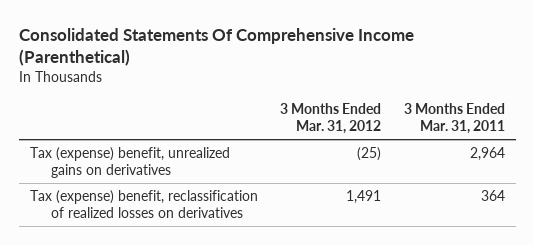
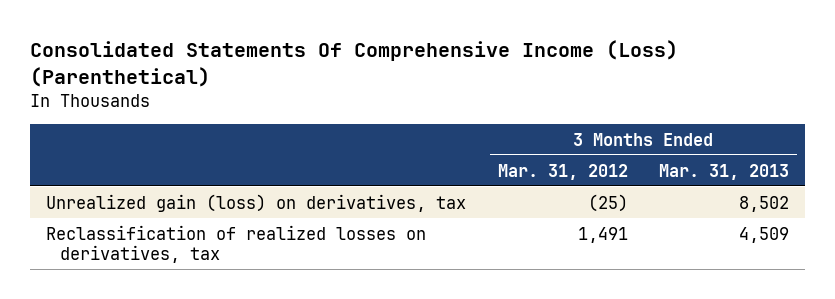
- Consolidated Statements Of Comprehensive Income (Parenthetical)
+ Consolidated Statements Of Comprehensive Income (Loss) (Parenthetical)
- | 3 Months Ended Mar. 31, 2012 | 3 Months Ended Mar. 31, 2011
+ | 3 Months Ended Mar. 31, 2012 | 3 Months Ended Mar. 31, 2013
- Tax (expense) benefit, unrealized gains on derivatives | (25) | 2,964
- Tax (expense) benefit, reclassification of realized losses on derivatives | 1,491 | 364
+ Unrealized gain (loss) on derivatives, tax | (25) | 8,502
+ Reclassification of realized losses on derivatives, tax | 1,491 | 4,509

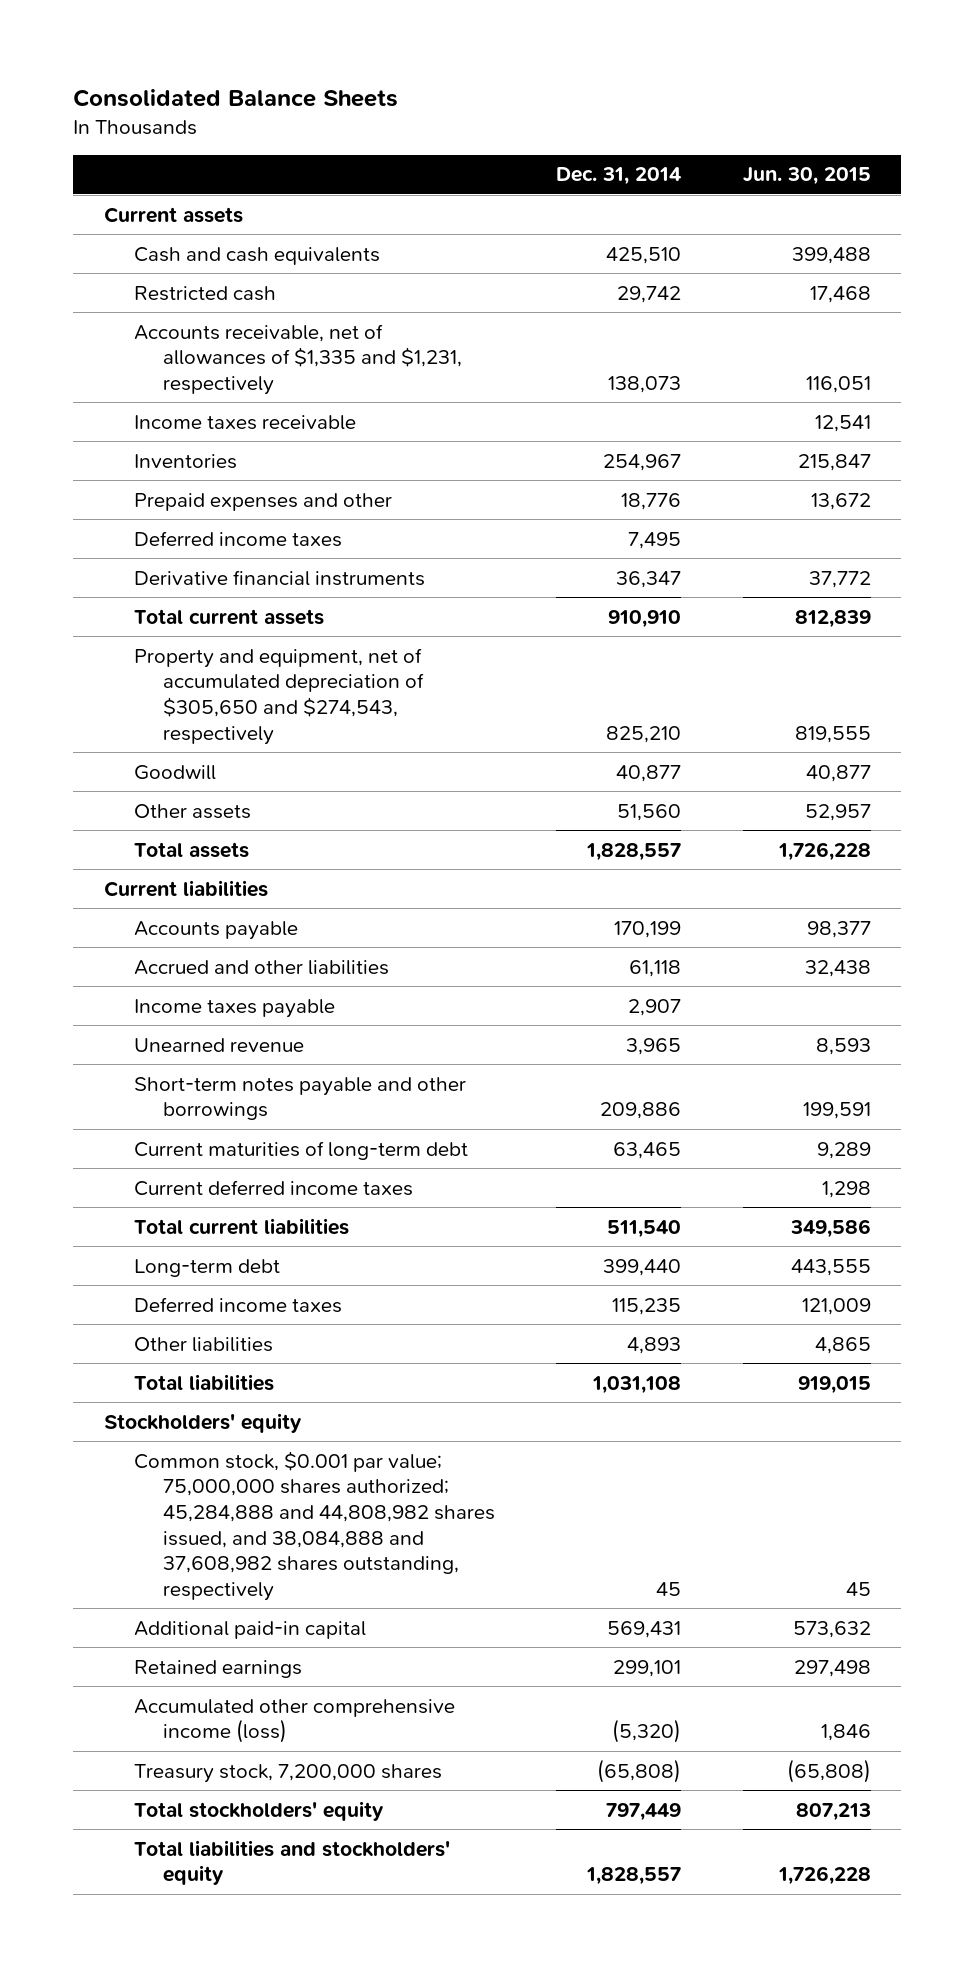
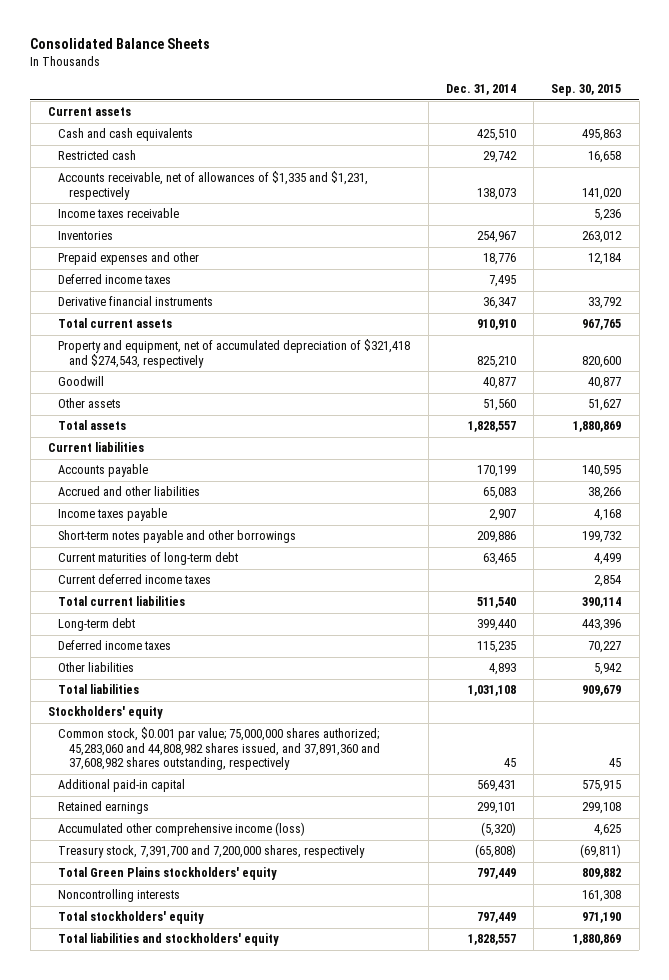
- | Dec. 31, 2014 | Jun. 30, 2015
+ | Dec. 31, 2014 | Sep. 30, 2015
- Property and equipment, net of accumulated depreciation of $305,650 and $274,543, respectively | 825,210 | 819,555
+ Property and equipment, net of accumulated depreciation of $321,418 and $274,543, respectively | 825,210 | 820,600
- Accrued and other liabilities | 61,118 | 32,438
+ Accrued and other liabilities | 65,083 | 38,266
- Unearned revenue | 3,965 | 8,593
- Common stock, $0.001 par value; 75,000,000 shares authorized; 45,284,888 and 44,808,982 shares issued, and 38,084,888 and 37,608,982 shares outstanding, respectively | 45 | 45
+ Common stock, $0.001 par value; 75,000,000 shares authorized; 45,283,060 and 44,808,982 shares issued, and 37,891,360 and 37,608,982 shares outstanding, respectively | 45 | 45
- Treasury stock, 7,200,000 shares | (65,808) | (65,808)
+ Treasury stock, 7,391,700 and 7,200,000 shares, respectively | (65,808) | (69,811)
+ Total Green Plains stockholders' equity | 797,449 | 809,882
+ Noncontrolling interests | | 161,308

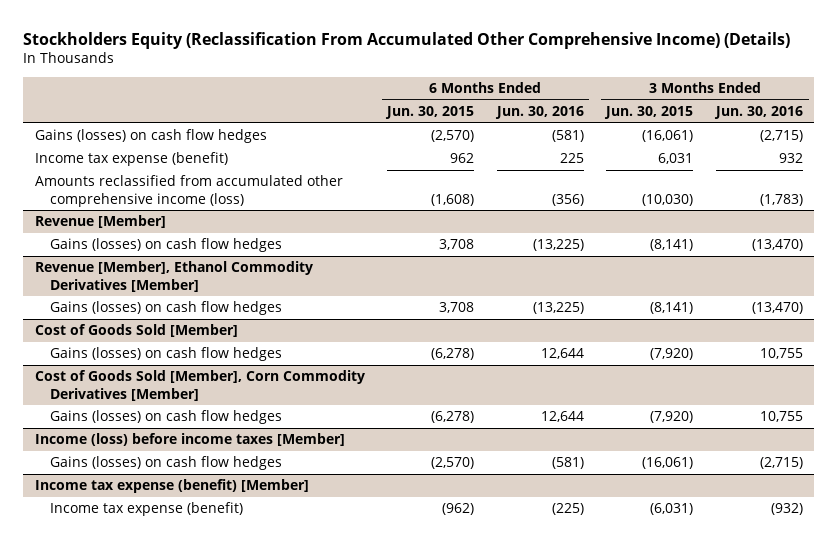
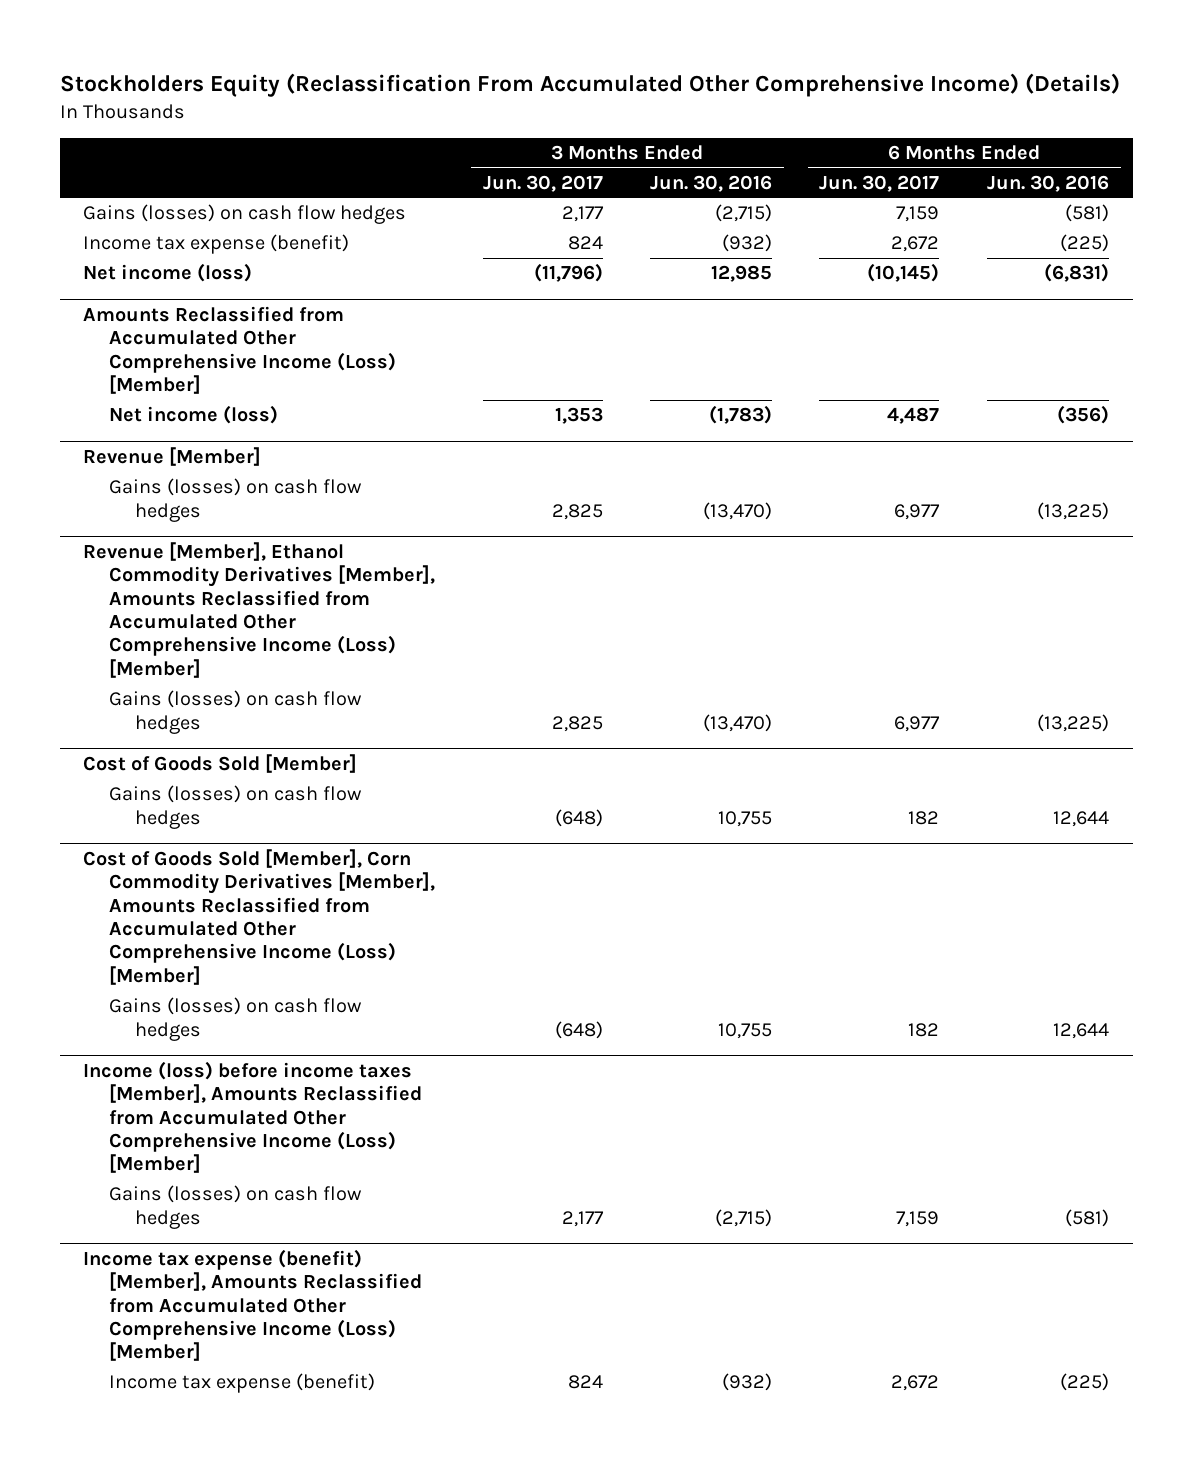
- | 6 Months Ended Jun. 30, 2015 | 6 Months Ended Jun. 30, 2016 | 3 Months Ended Jun. 30, 2015 | 3 Months Ended Jun. 30, 2016
+ | 3 Months Ended Jun. 30, 2017 | 3 Months Ended Jun. 30, 2016 | 6 Months Ended Jun. 30, 2017 | 6 Months Ended Jun. 30, 2016
- Income tax expense (benefit) | 962 | 225 | 6,031 | 932
- Amounts reclassified from accumulated other comprehensive income (loss) | (1,608) | (356) | (10,030) | (1,783)
+ Income tax expense (benefit) | 824 | (932) | 2,672 | (225)
+ Net income (loss) | (11,796) | 12,985 | (10,145) | (6,831)
+ Amounts Reclassified from Accumulated Other Comprehensive Income (Loss) [Member]
+ Net income (loss) | 1,353 | (1,783) | 4,487 | (356)
- Revenue [Member], Ethanol Commodity Derivatives [Member]
+ Revenue [Member], Ethanol Commodity Derivatives [Member], Amounts Reclassified from Accumulated Other Comprehensive Income (Loss) [Member]
- Cost of Goods Sold [Member], Corn Commodity Derivatives [Member]
+ Cost of Goods Sold [Member], Corn Commodity Derivatives [Member], Amounts Reclassified from Accumulated Other Comprehensive Income (Loss) [Member]
- Income (loss) before income taxes [Member]
+ Income (loss) before income taxes [Member], Amounts Reclassified from Accumulated Other Comprehensive Income (Loss) [Member]
- Income tax expense (benefit) [Member]
+ Income tax expense (benefit) [Member], Amounts Reclassified from Accumulated Other Comprehensive Income (Loss) [Member]

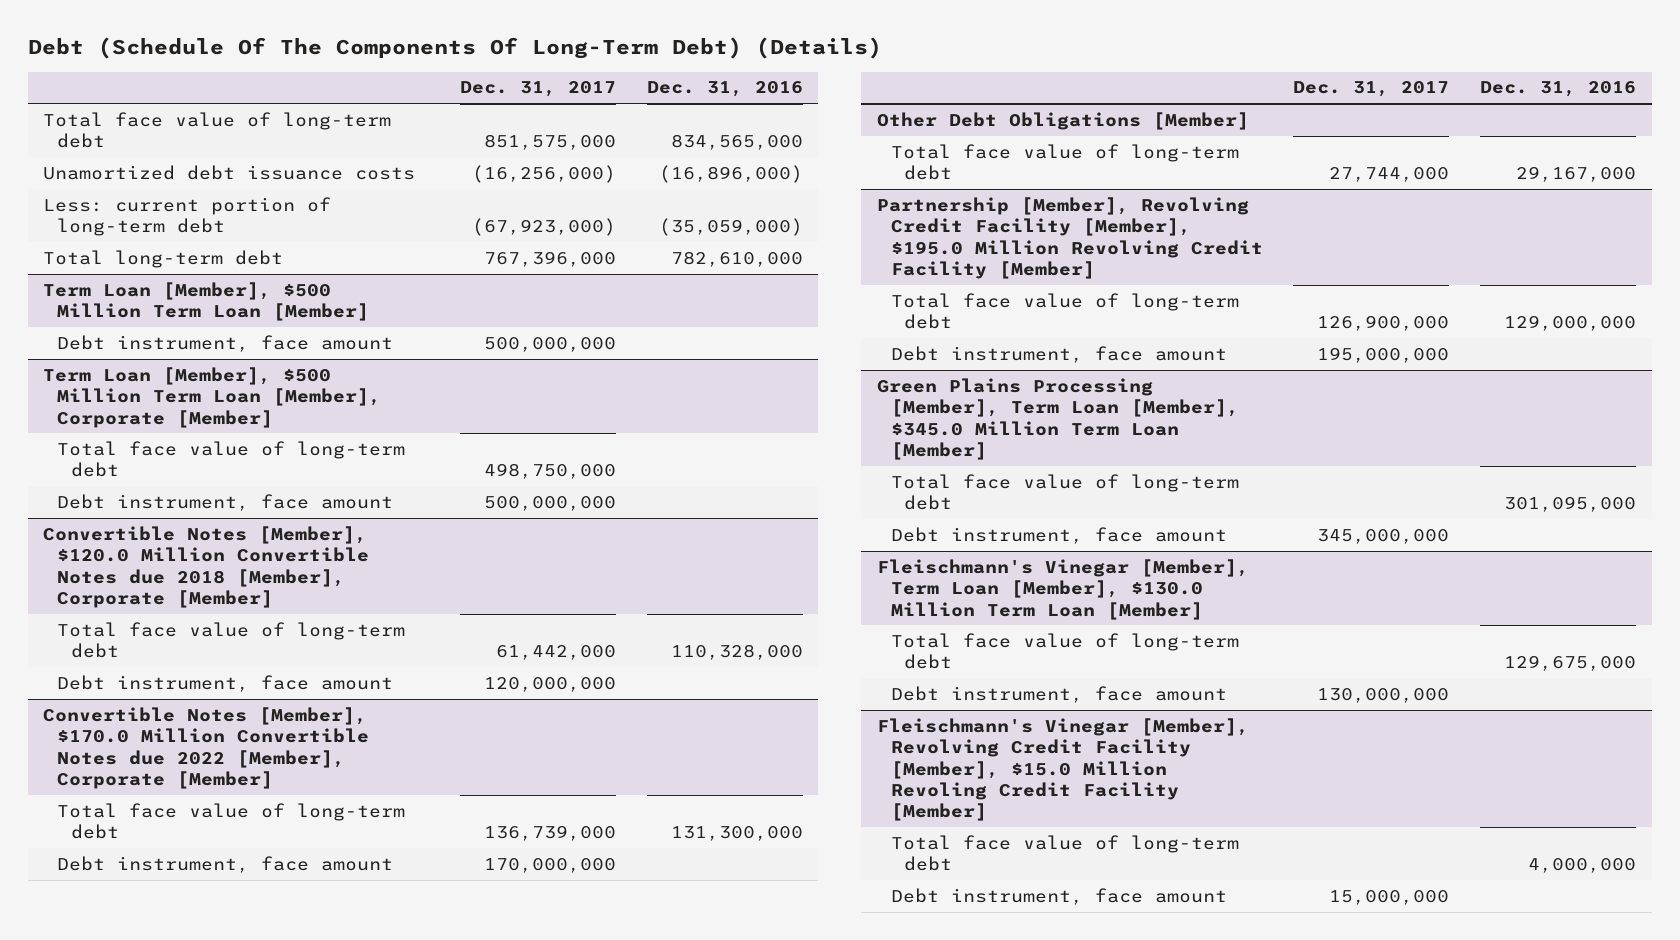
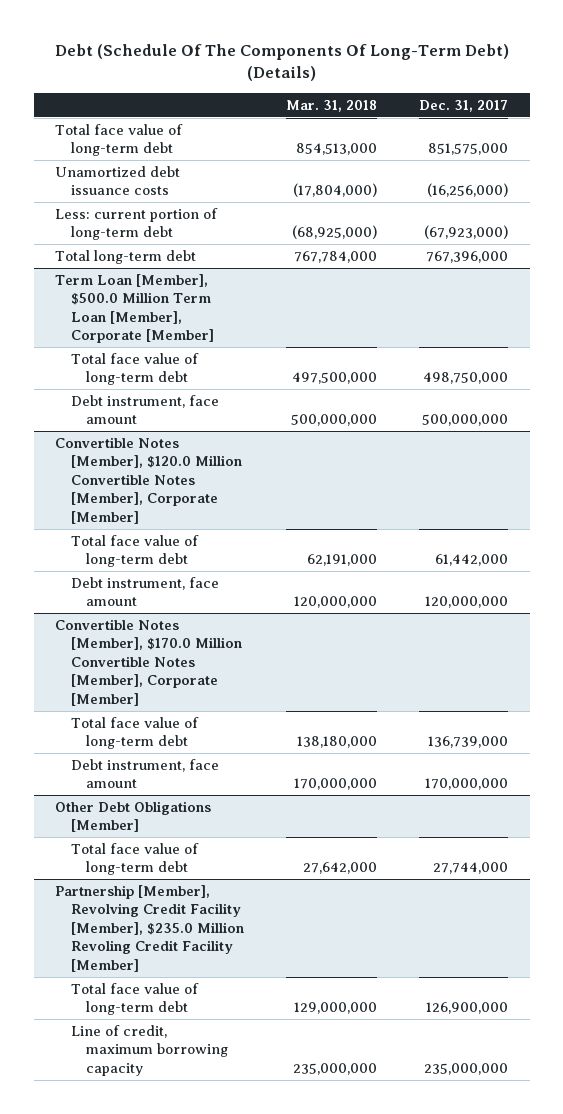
- | Dec. 31, 2017 | Dec. 31, 2016
+ | Mar. 31, 2018 | Dec. 31, 2017
- Term Loan [Member], $500 Million Term Loan [Member]
- Debt instrument, face amount | 500,000,000 |
- Term Loan [Member], $500 Million Term Loan [Member], Corporate [Member]
+ Term Loan [Member], $500.0 Million Term Loan [Member], Corporate [Member]
- Convertible Notes [Member], $120.0 Million Convertible Notes due 2018 [Member], Corporate [Member]
+ Convertible Notes [Member], $120.0 Million Convertible Notes [Member], Corporate [Member]
- Convertible Notes [Member], $170.0 Million Convertible Notes due 2022 [Member], Corporate [Member]
+ Convertible Notes [Member], $170.0 Million Convertible Notes [Member], Corporate [Member]
- Partnership [Member], Revolving Credit Facility [Member], $195.0 Million Revolving Credit Facility [Member]
+ Partnership [Member], Revolving Credit Facility [Member], $235.0 Million Revoling Credit Facility [Member]
- Debt instrument, face amount | 195,000,000 |
- Green Plains Processing [Member], Term Loan [Member], $345.0 Million Term Loan [Member]
- Total face value of long-term debt | | 301,095,000
- Debt instrument, face amount | 345,000,000 |
- Fleischmann's Vinegar [Member], Term Loan [Member], $130.0 Million Term Loan [Member]
- Total face value of long-term debt | | 129,675,000
- Debt instrument, face amount | 130,000,000 |
- Fleischmann's Vinegar [Member], Revolving Credit Facility [Member], $15.0 Million Revoling Credit Facility [Member]
- Total face value of long-term debt | | 4,000,000
- Debt instrument, face amount | 15,000,000 |
+ Line of credit, maximum borrowing capacity | 235,000,000 | 235,000,000

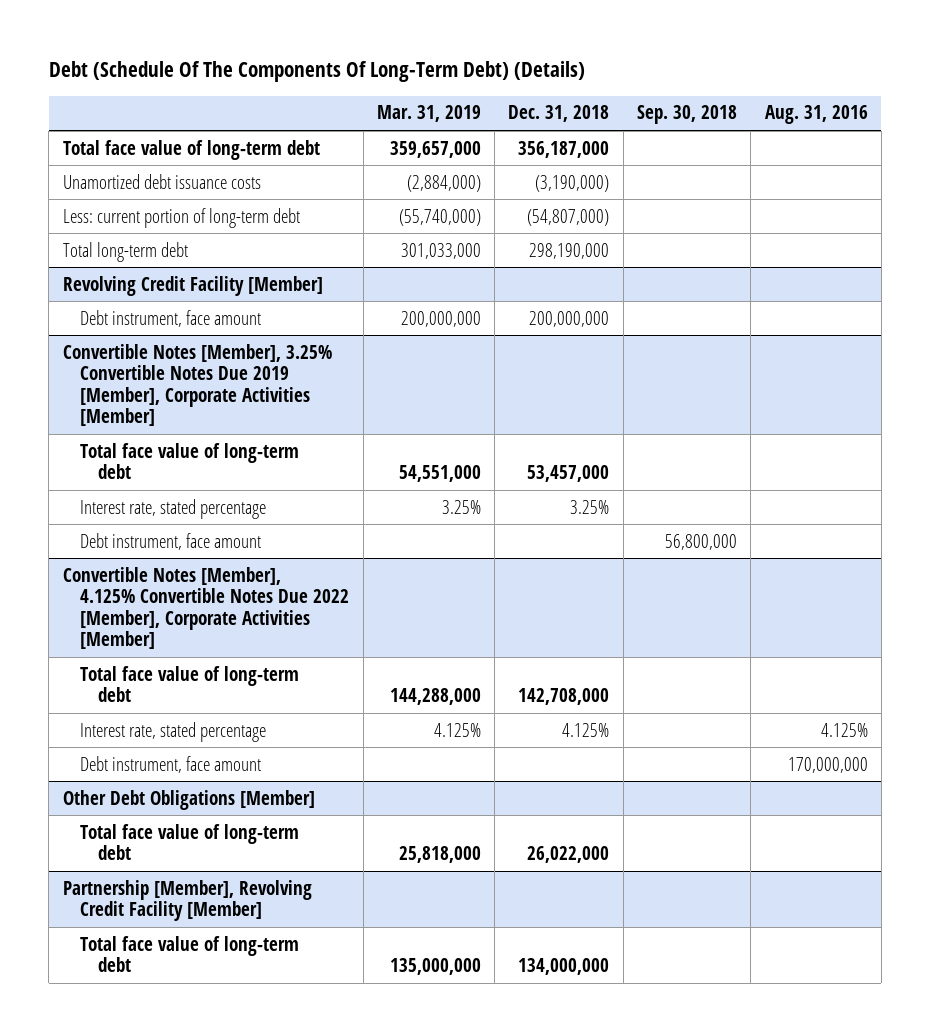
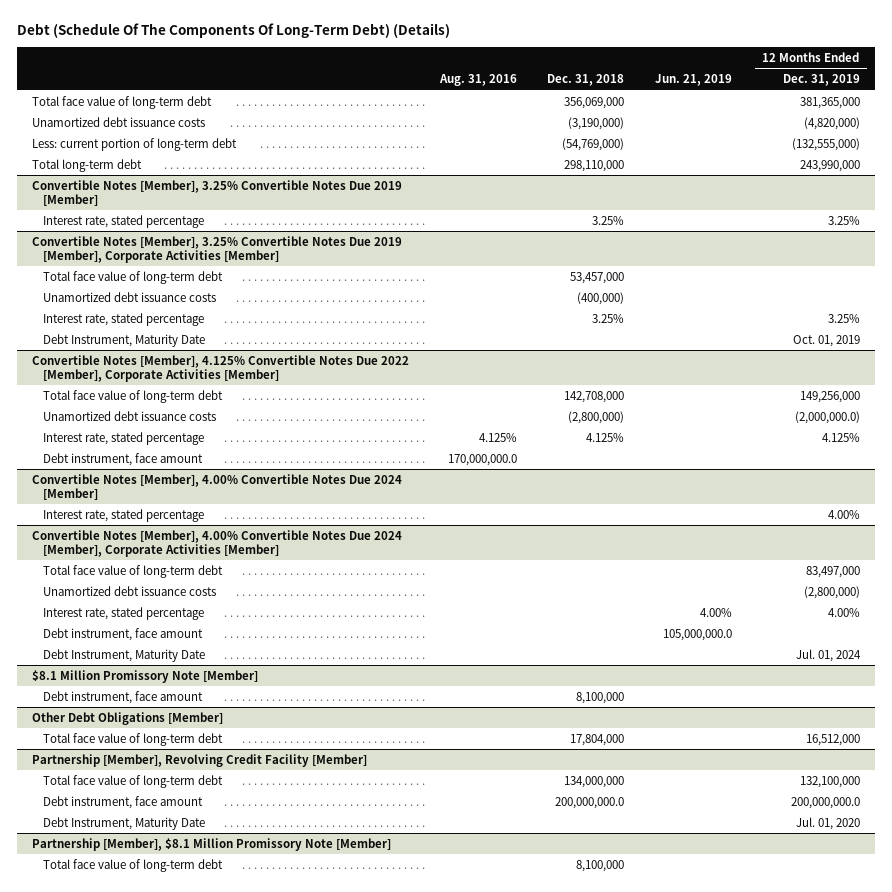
- | Mar. 31, 2019 | Dec. 31, 2018 | Sep. 30, 2018 | Aug. 31, 2016
+ | Aug. 31, 2016 | Dec. 31, 2018 | Jun. 21, 2019 | 12 Months Ended Dec. 31, 2019
- Total face value of long-term debt | 359,657,000 | 356,187,000 | |
+ Total face value of long-term debt | | 356,069,000 | | 381,365,000
- Less: current portion of long-term debt | (55,740,000) | (54,807,000) | |
- Total long-term debt | 301,033,000 | 298,190,000 | |
- Revolving Credit Facility [Member]
- Debt instrument, face amount | 200,000,000 | 200,000,000 | |
+ Less: current portion of long-term debt | | (54,769,000) | | (132,555,000)
+ Total long-term debt | | 298,110,000 | | 243,990,000
+ Convertible Notes [Member], 3.25% Convertible Notes Due 2019 [Member]
+ Interest rate, stated percentage | | 3.25% | | 3.25%
@ Convertible Notes [Member], 3.25% Convertible Notes Due 2019 [Member], Corporate Activities [Member]
+ Unamortized debt issuance costs | | (400,000) | |
- Debt instrument, face amount | | | 56,800,000 |
+ Debt Instrument, Maturity Date | | | | Oct. 01, 2019
@ Convertible Notes [Member], 4.125% Convertible Notes Due 2022 [Member], Corporate Activities [Member]
+ Unamortized debt issuance costs | | (2,800,000) | | (2,000,000.0)
- Debt instrument, face amount | | | | 170,000,000
+ Debt instrument, face amount | 170,000,000.0 | | |
+ Convertible Notes [Member], 4.00% Convertible Notes Due 2024 [Member]
+ Interest rate, stated percentage | | | | 4.00%
+ Convertible Notes [Member], 4.00% Convertible Notes Due 2024 [Member], Corporate Activities [Member]
+ Total face value of long-term debt | | | | 83,497,000
+ Unamortized debt issuance costs | | | | (2,800,000)
+ Interest rate, stated percentage | | | 4.00% | 4.00%
+ Debt instrument, face amount | | | 105,000,000.0 |
+ Debt Instrument, Maturity Date | | | | Jul. 01, 2024
+ $8.1 Million Promissory Note [Member]
+ Debt instrument, face amount | | 8,100,000 | |
@ Other Debt Obligations [Member]
- Total face value of long-term debt | 25,818,000 | 26,022,000 | |
+ Total face value of long-term debt | | 17,804,000 | | 16,512,000
@ Partnership [Member], Revolving Credit Facility [Member]
+ Debt instrument, face amount | | 200,000,000.0 | | 200,000,000.0
+ Debt Instrument, Maturity Date | | | | Jul. 01, 2020
+ Partnership [Member], $8.1 Million Promissory Note [Member]
+ Total face value of long-term debt | | 8,100,000 | |

